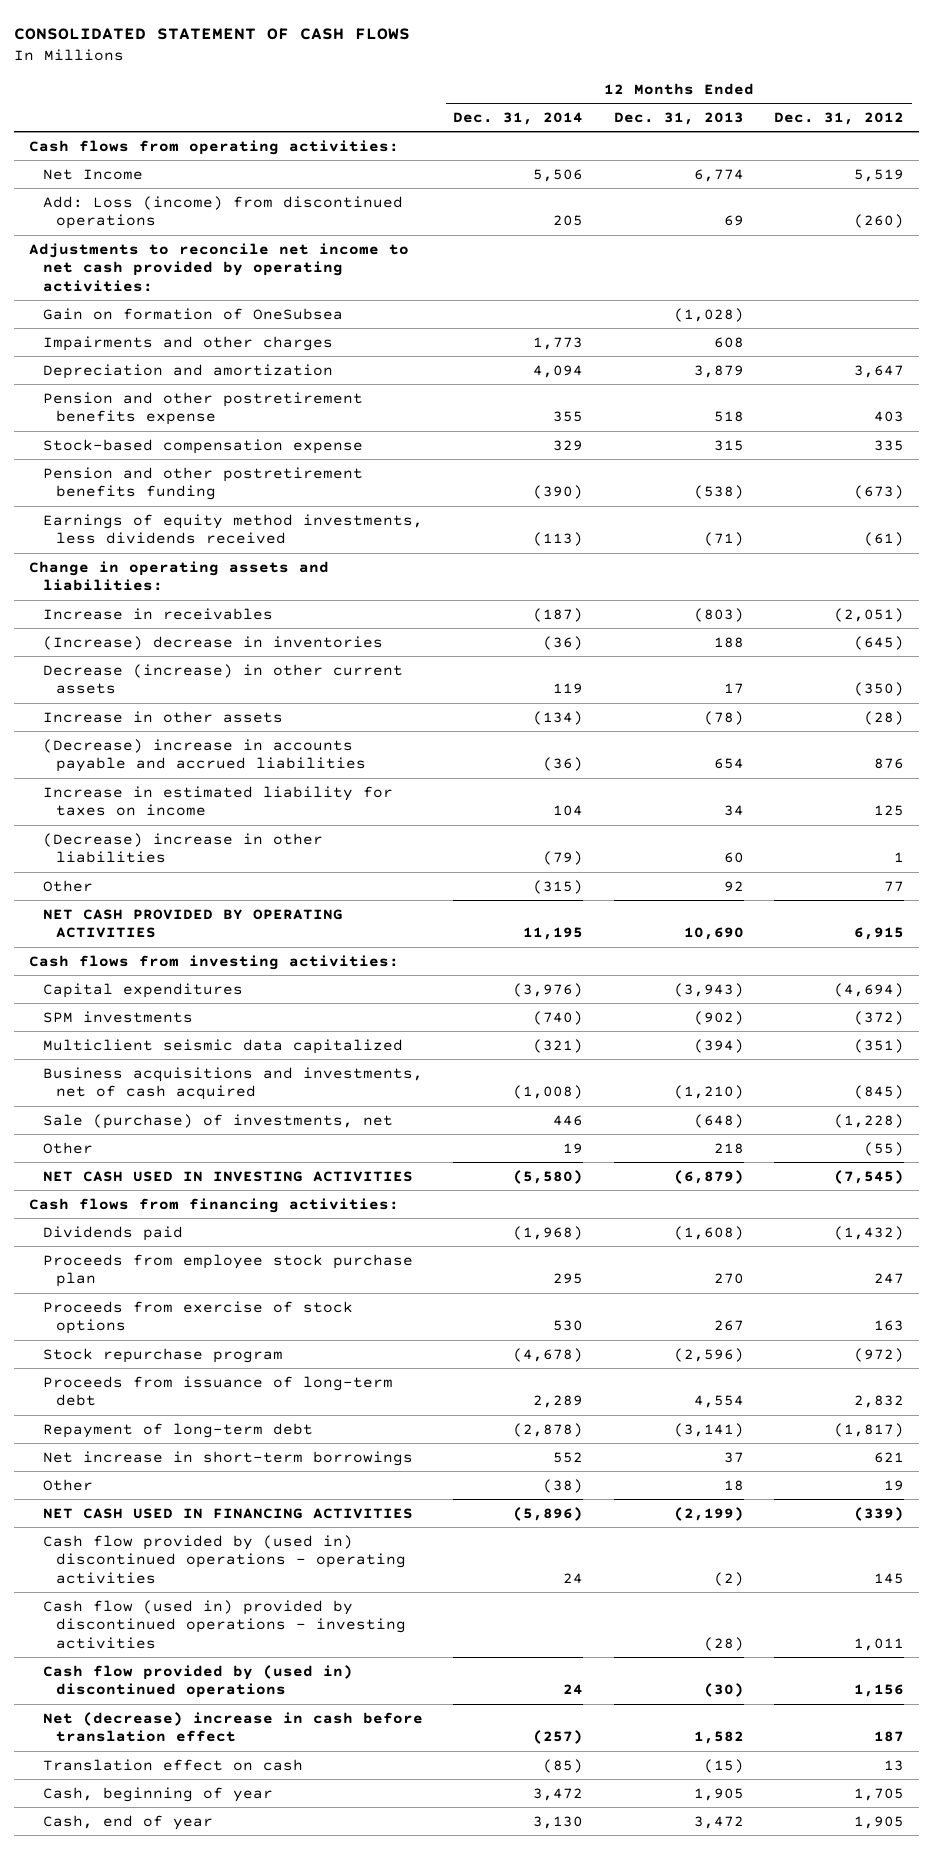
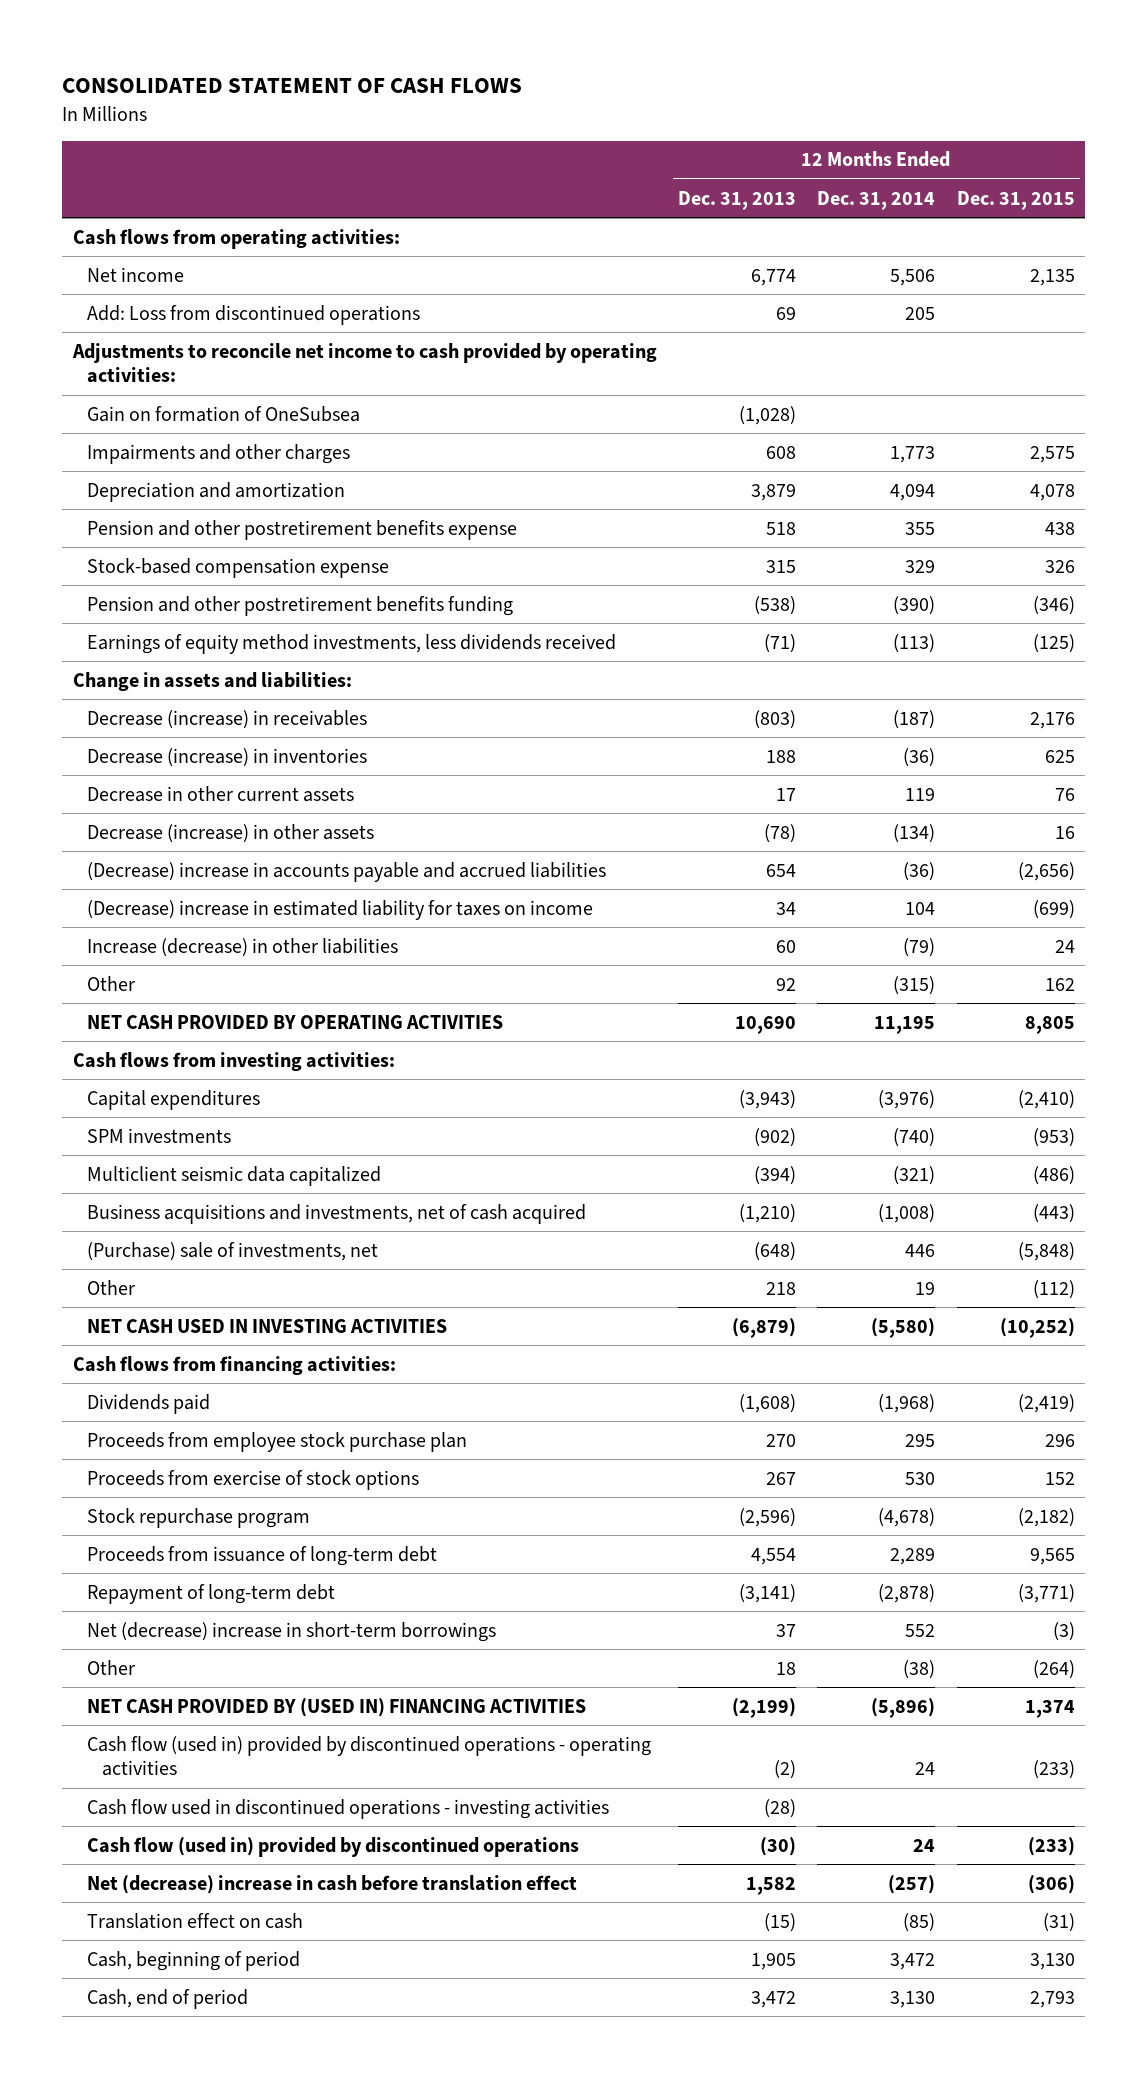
- | 12 Months Ended Dec. 31, 2014 | 12 Months Ended Dec. 31, 2013 | 12 Months Ended Dec. 31, 2012
+ | 12 Months Ended Dec. 31, 2013 | 12 Months Ended Dec. 31, 2014 | 12 Months Ended Dec. 31, 2015
- Net Income | 5,506 | 6,774 | 5,519
- Add: Loss (income) from discontinued operations | 205 | 69 | (260)
- Adjustments to reconcile net income to net cash provided by operating activities:
+ Net income | 6,774 | 5,506 | 2,135
+ Add: Loss from discontinued operations | 69 | 205 |
+ Adjustments to reconcile net income to cash provided by operating activities:
- Change in operating assets and liabilities:
- Increase in receivables | (187) | (803) | (2,051)
- (Increase) decrease in inventories | (36) | 188 | (645)
- Decrease (increase) in other current assets | 119 | 17 | (350)
- Increase in other assets | (134) | (78) | (28)
+ Change in assets and liabilities:
+ Decrease (increase) in receivables | (803) | (187) | 2,176
+ Decrease (increase) in inventories | 188 | (36) | 625
+ Decrease in other current assets | 17 | 119 | 76
+ Decrease (increase) in other assets | (78) | (134) | 16
- Increase in estimated liability for taxes on income | 104 | 34 | 125
- (Decrease) increase in other liabilities | (79) | 60 | 1
+ (Decrease) increase in estimated liability for taxes on income | 34 | 104 | (699)
+ Increase (decrease) in other liabilities | 60 | (79) | 24
- Sale (purchase) of investments, net | 446 | (648) | (1,228)
+ (Purchase) sale of investments, net | (648) | 446 | (5,848)
- Net increase in short-term borrowings | 552 | 37 | 621
+ Net (decrease) increase in short-term borrowings | 37 | 552 | (3)
- NET CASH USED IN FINANCING ACTIVITIES | (5,896) | (2,199) | (339)
- Cash flow provided by (used in) discontinued operations - operating activities | 24 | (2) | 145
- Cash flow (used in) provided by discontinued operations - investing activities | | (28) | 1,011
- Cash flow provided by (used in) discontinued operations | 24 | (30) | 1,156
+ NET CASH PROVIDED BY (USED IN) FINANCING ACTIVITIES | (2,199) | (5,896) | 1,374
+ Cash flow (used in) provided by discontinued operations - operating activities | (2) | 24 | (233)
+ Cash flow used in discontinued operations - investing activities | (28) | |
+ Cash flow (used in) provided by discontinued operations | (30) | 24 | (233)
- Cash, beginning of year | 3,472 | 1,905 | 1,705
- Cash, end of year | 3,130 | 3,472 | 1,905
+ Cash, beginning of period | 1,905 | 3,472 | 3,130
+ Cash, end of period | 3,472 | 3,130 | 2,793

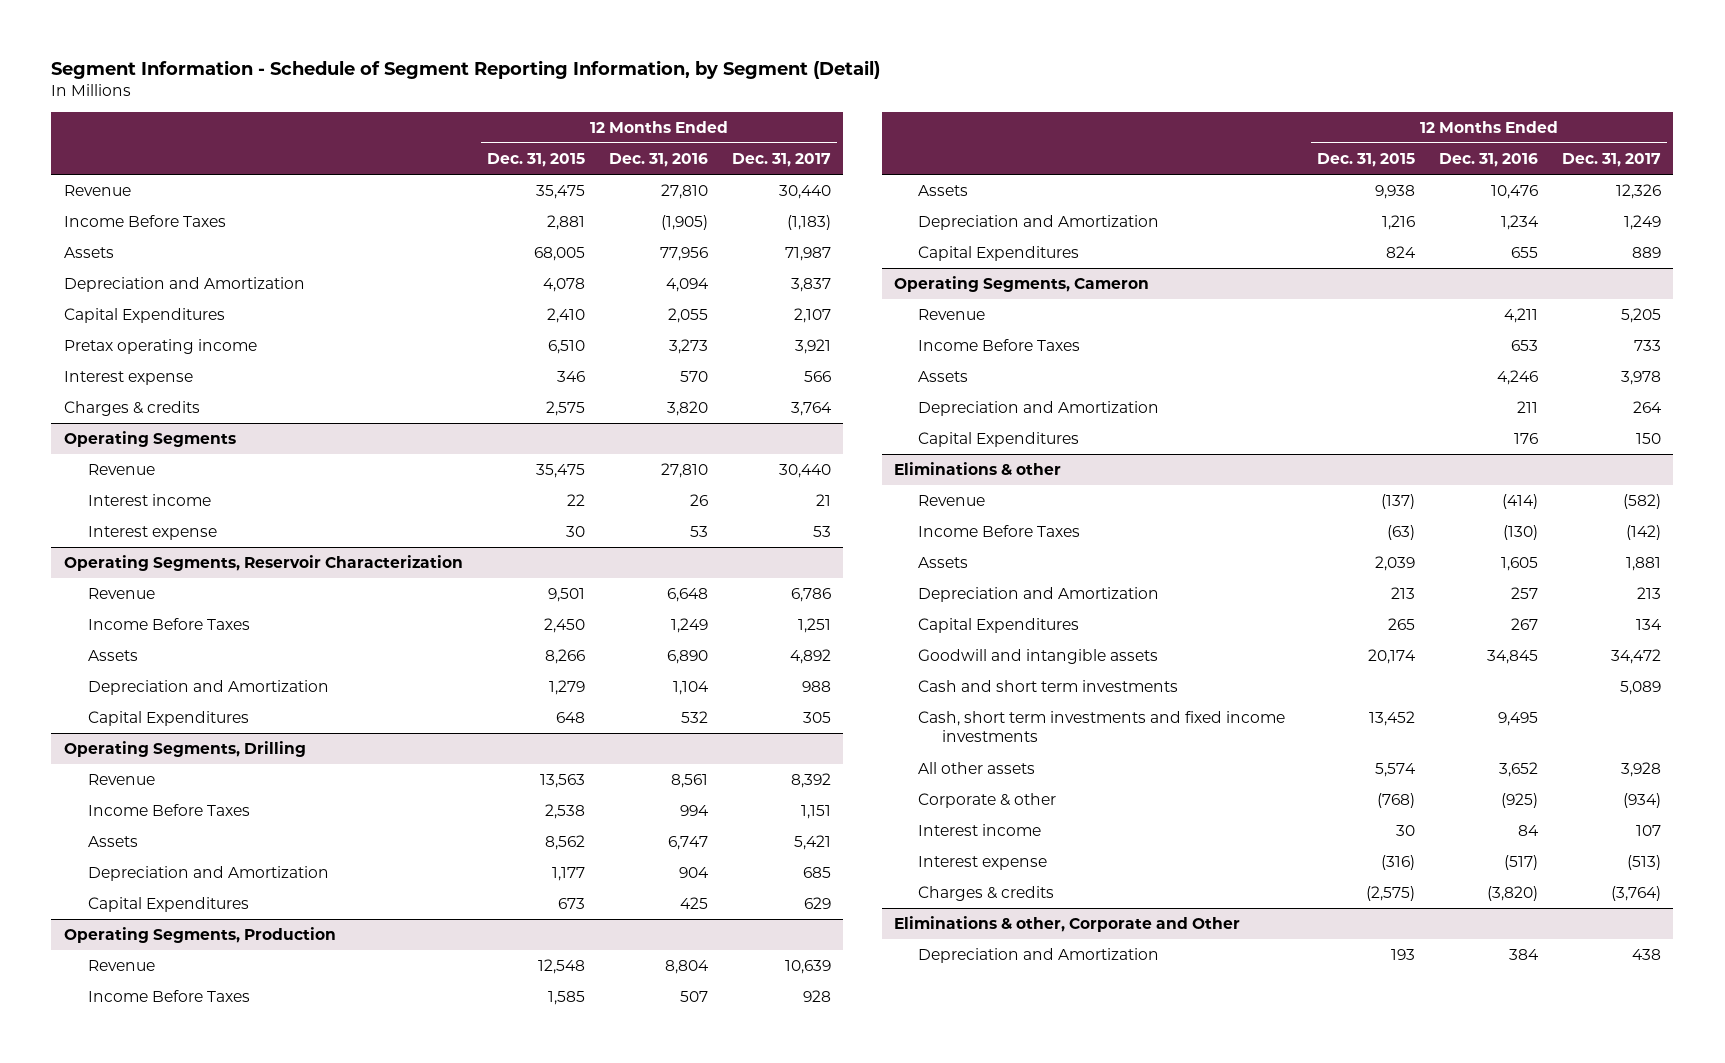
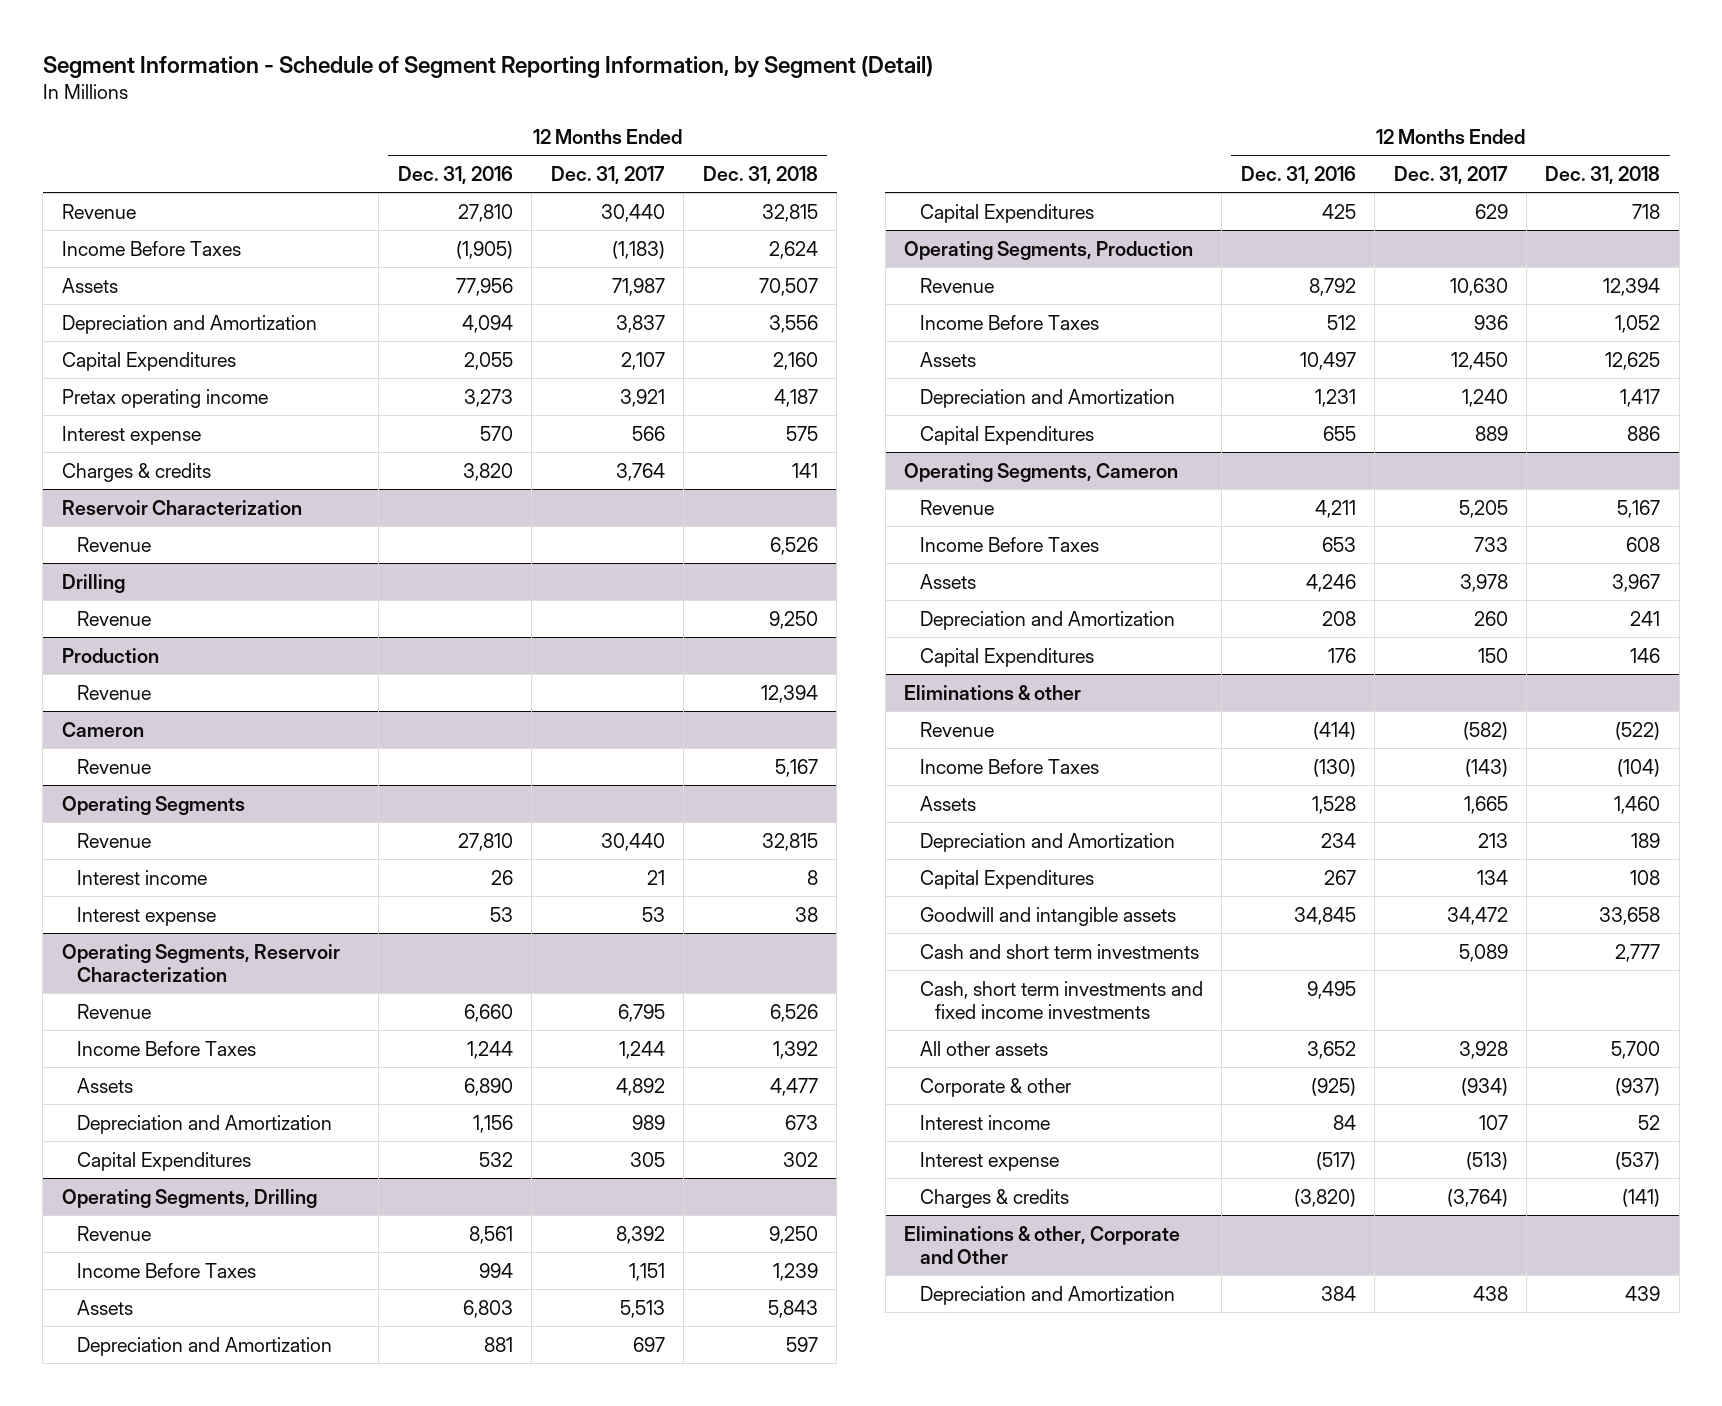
- | 12 Months Ended Dec. 31, 2015 | 12 Months Ended Dec. 31, 2016 | 12 Months Ended Dec. 31, 2017
+ | 12 Months Ended Dec. 31, 2016 | 12 Months Ended Dec. 31, 2017 | 12 Months Ended Dec. 31, 2018
+ Reservoir Characterization
+ Revenue | | | 6,526
+ Drilling
+ Revenue | | | 9,250
+ Production
+ Revenue | | | 12,394
+ Cameron
+ Revenue | | | 5,167
@ Operating Segments, Reservoir Characterization
- Revenue | 9,501 | 6,648 | 6,786
- Income Before Taxes | 2,450 | 1,249 | 1,251
+ Revenue | 6,660 | 6,795 | 6,526
+ Income Before Taxes | 1,244 | 1,244 | 1,392
- Depreciation and Amortization | 1,279 | 1,104 | 988
+ Depreciation and Amortization | 1,156 | 989 | 673
@ Operating Segments, Drilling
- Assets | 8,562 | 6,747 | 5,421
- Depreciation and Amortization | 1,177 | 904 | 685
+ Assets | 6,803 | 5,513 | 5,843
+ Depreciation and Amortization | 881 | 697 | 597
@ Operating Segments, Production
- Revenue | 12,548 | 8,804 | 10,639
- Income Before Taxes | 1,585 | 507 | 928
- Assets | 9,938 | 10,476 | 12,326
- Depreciation and Amortization | 1,216 | 1,234 | 1,249
+ Revenue | 8,792 | 10,630 | 12,394
+ Income Before Taxes | 512 | 936 | 1,052
+ Assets | 10,497 | 12,450 | 12,625
+ Depreciation and Amortization | 1,231 | 1,240 | 1,417
@ Operating Segments, Cameron
- Depreciation and Amortization | | 211 | 264
+ Depreciation and Amortization | 208 | 260 | 241
@ Eliminations & other
- Income Before Taxes | (63) | (130) | (142)
- Assets | 2,039 | 1,605 | 1,881
- Depreciation and Amortization | 213 | 257 | 213
+ Income Before Taxes | (130) | (143) | (104)
+ Assets | 1,528 | 1,665 | 1,460
+ Depreciation and Amortization | 234 | 213 | 189

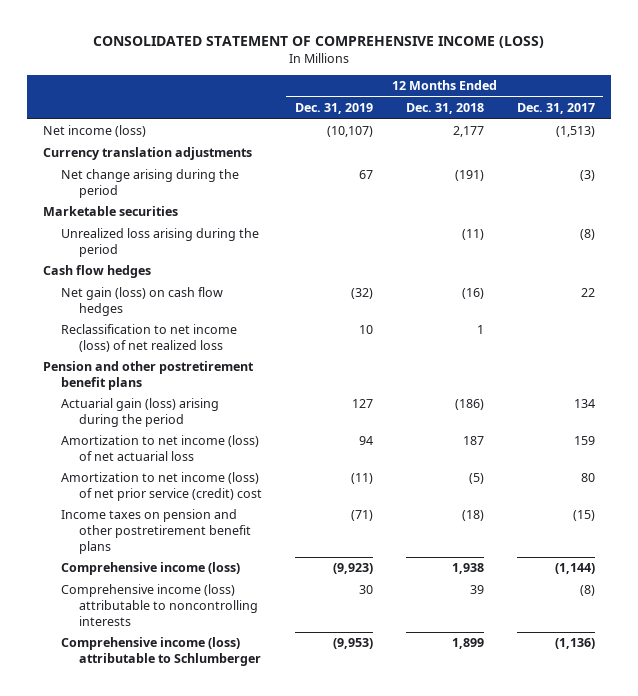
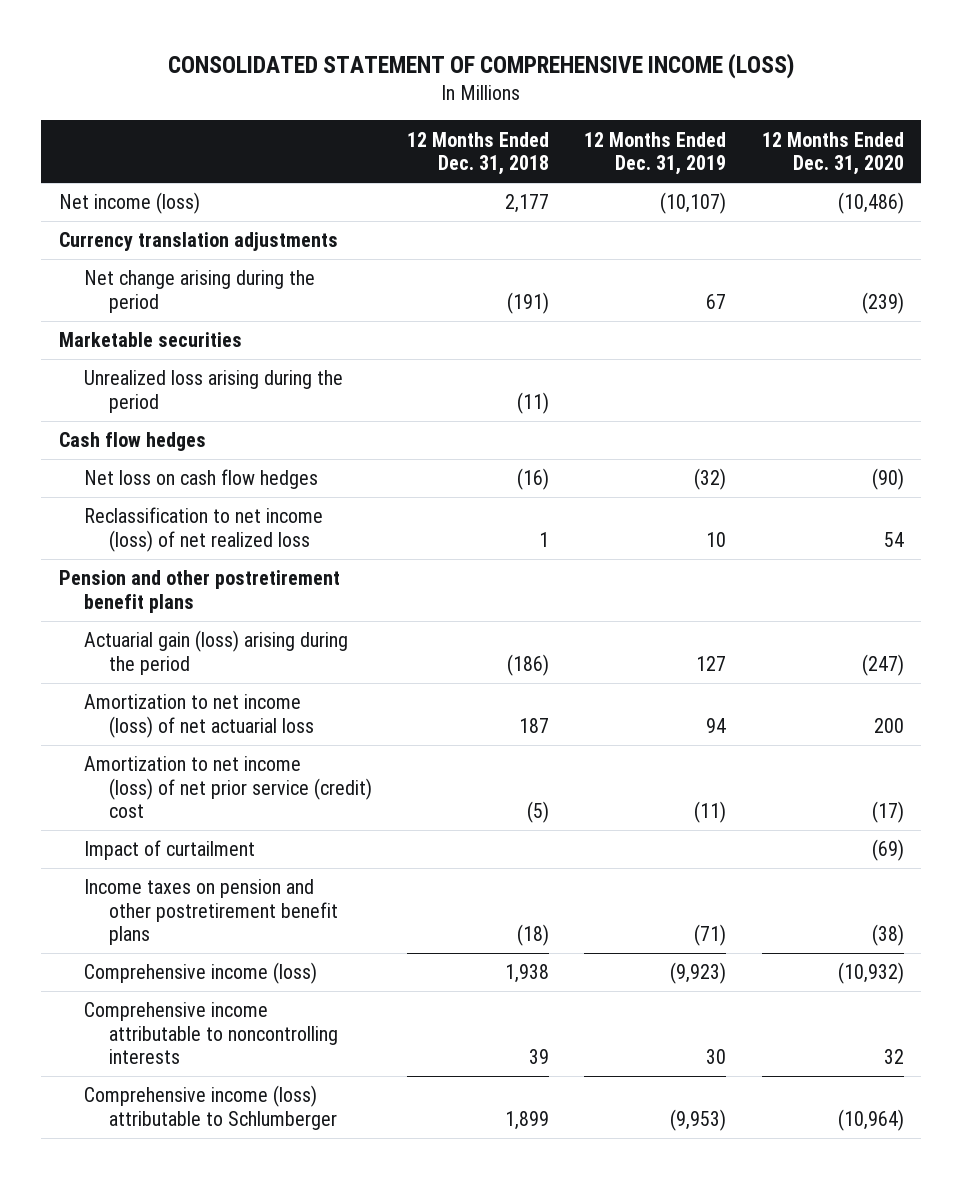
- | 12 Months Ended Dec. 31, 2019 | 12 Months Ended Dec. 31, 2018 | 12 Months Ended Dec. 31, 2017
+ | 12 Months Ended Dec. 31, 2018 | 12 Months Ended Dec. 31, 2019 | 12 Months Ended Dec. 31, 2020
- Net gain (loss) on cash flow hedges | (32) | (16) | 22
+ Net loss on cash flow hedges | (16) | (32) | (90)
+ Impact of curtailment | | | (69)
- Comprehensive income (loss) attributable to noncontrolling interests | 30 | 39 | (8)
+ Comprehensive income attributable to noncontrolling interests | 39 | 30 | 32

